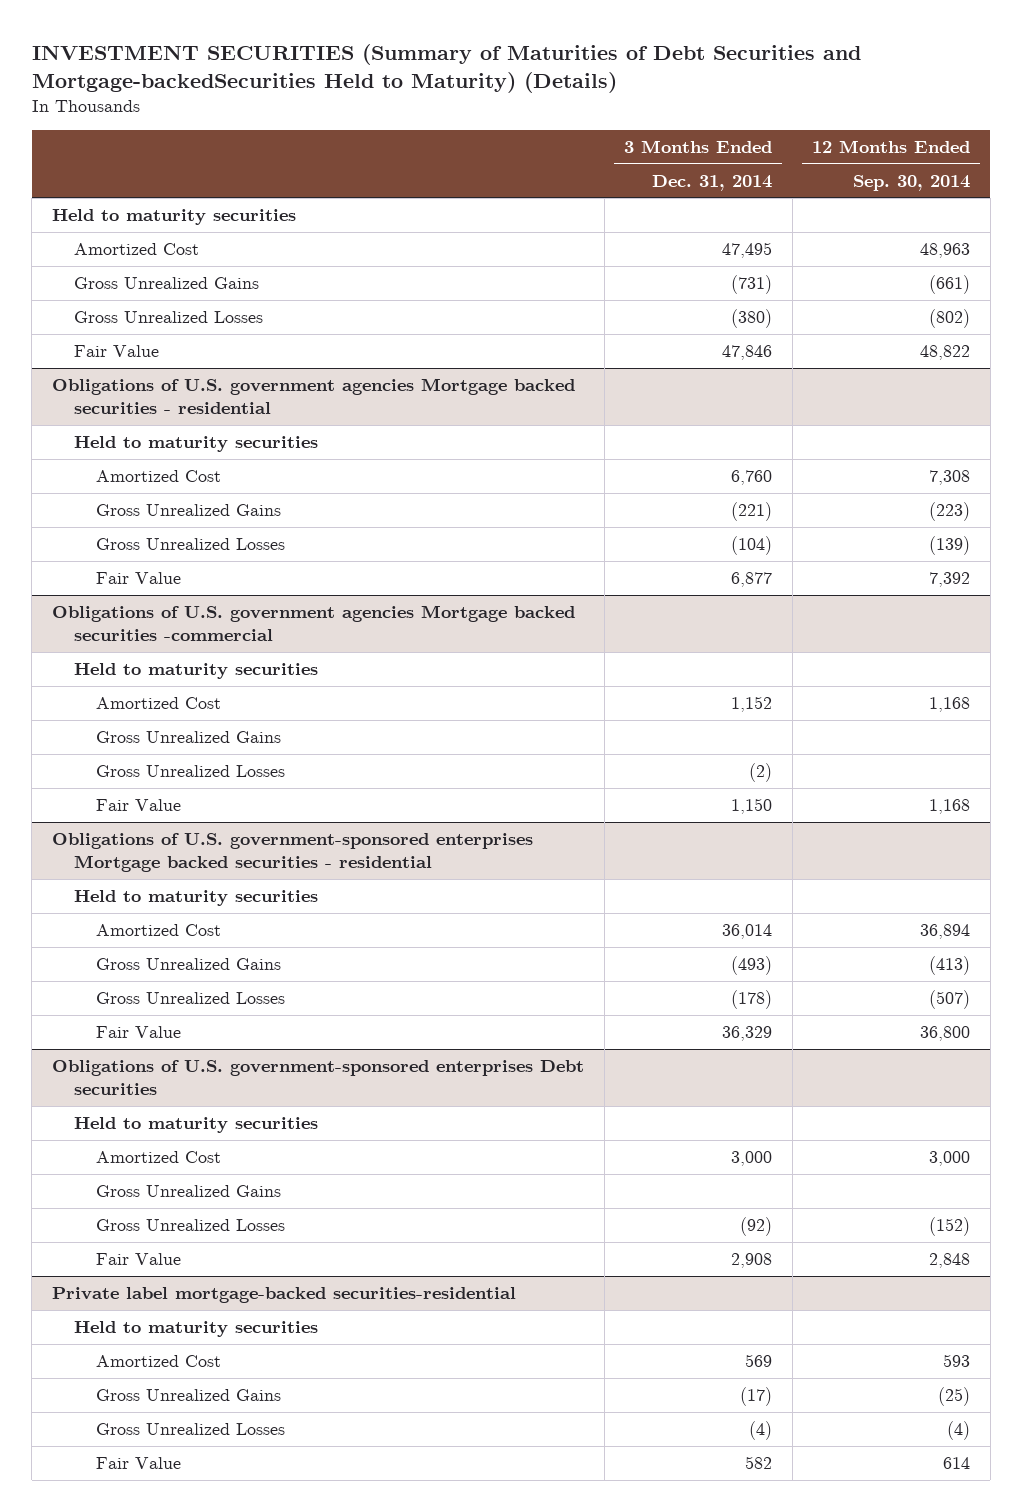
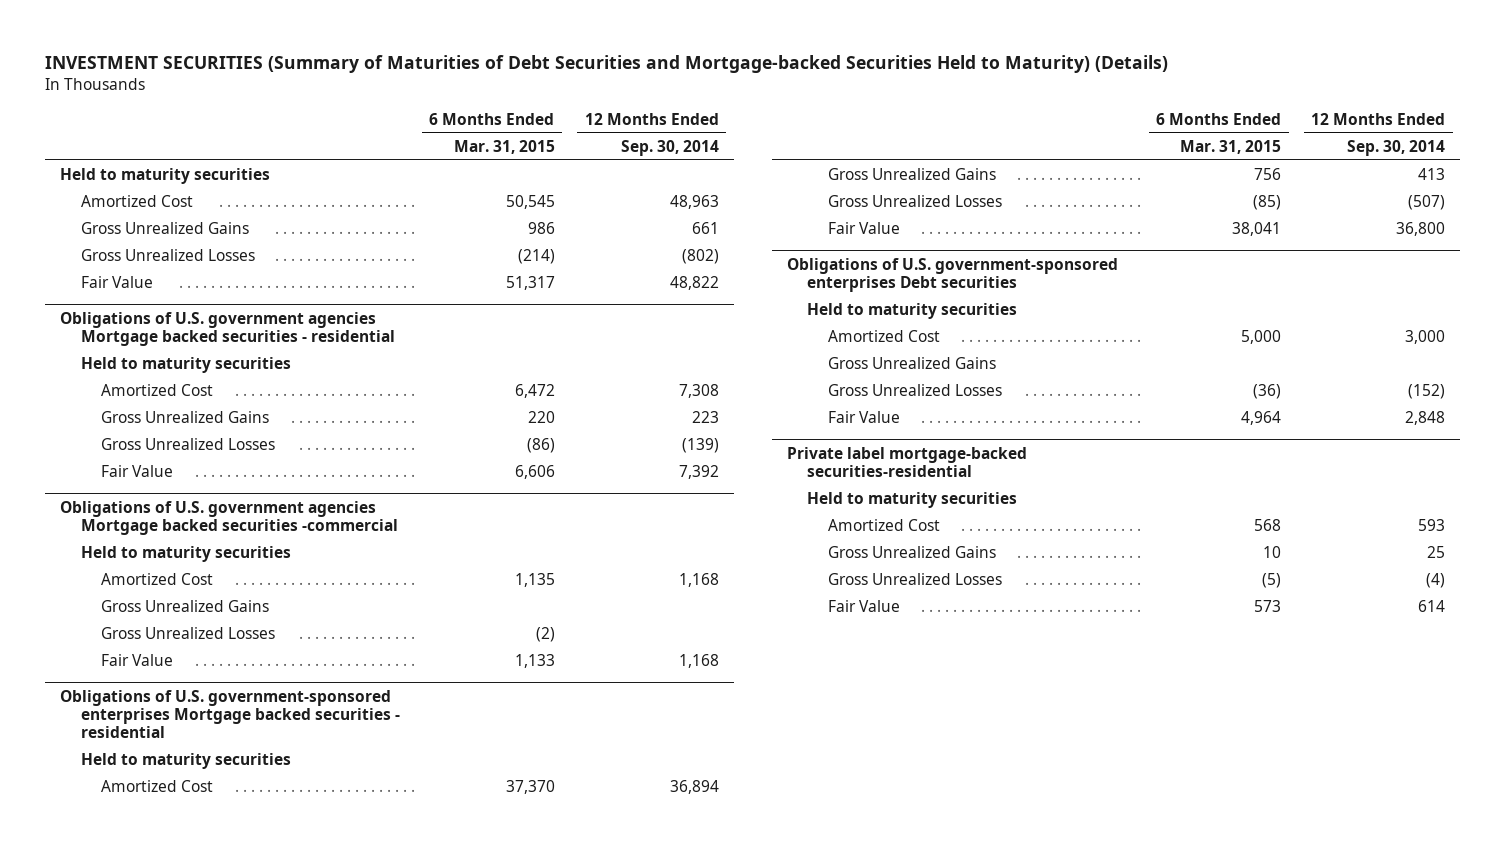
- INVESTMENT SECURITIES (Summary of Maturities of Debt Securities and Mortgage-backedSecurities Held to Maturity) (Details)
+ INVESTMENT SECURITIES (Summary of Maturities of Debt Securities and Mortgage-backed Securities Held to Maturity) (Details)
- | 3 Months Ended Dec. 31, 2014 | 12 Months Ended Sep. 30, 2014
+ | 6 Months Ended Mar. 31, 2015 | 12 Months Ended Sep. 30, 2014
- Gross Unrealized Gains | (731) | (661)
+ Gross Unrealized Gains | 986 | 661
@ Obligations of U.S. government agencies Mortgage backed securities - residential
- Gross Unrealized Gains | (221) | (223)
+ Gross Unrealized Gains | 220 | 223
@ Obligations of U.S. government-sponsored enterprises Mortgage backed securities - residential
- Gross Unrealized Gains | (493) | (413)
+ Gross Unrealized Gains | 756 | 413
@ Private label mortgage-backed securities-residential
- Gross Unrealized Gains | (17) | (25)
+ Gross Unrealized Gains | 10 | 25

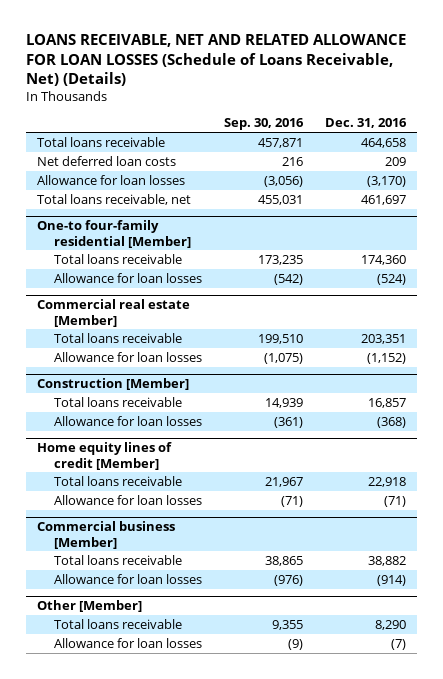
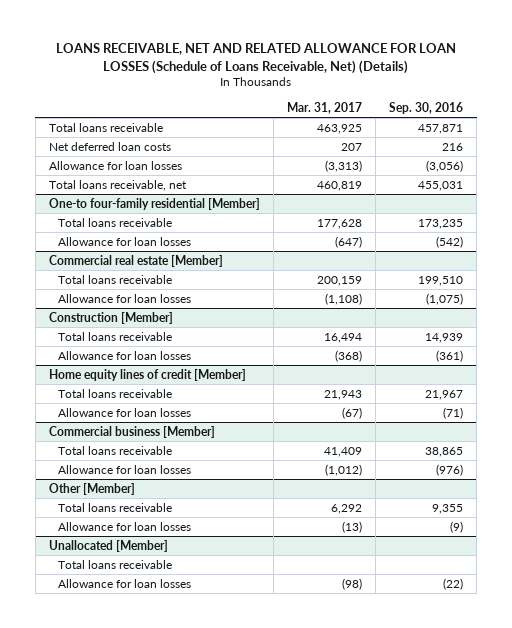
- | Sep. 30, 2016 | Dec. 31, 2016
+ | Mar. 31, 2017 | Sep. 30, 2016
+ Unallocated [Member]
+ Total loans receivable
+ Allowance for loan losses | (98) | (22)

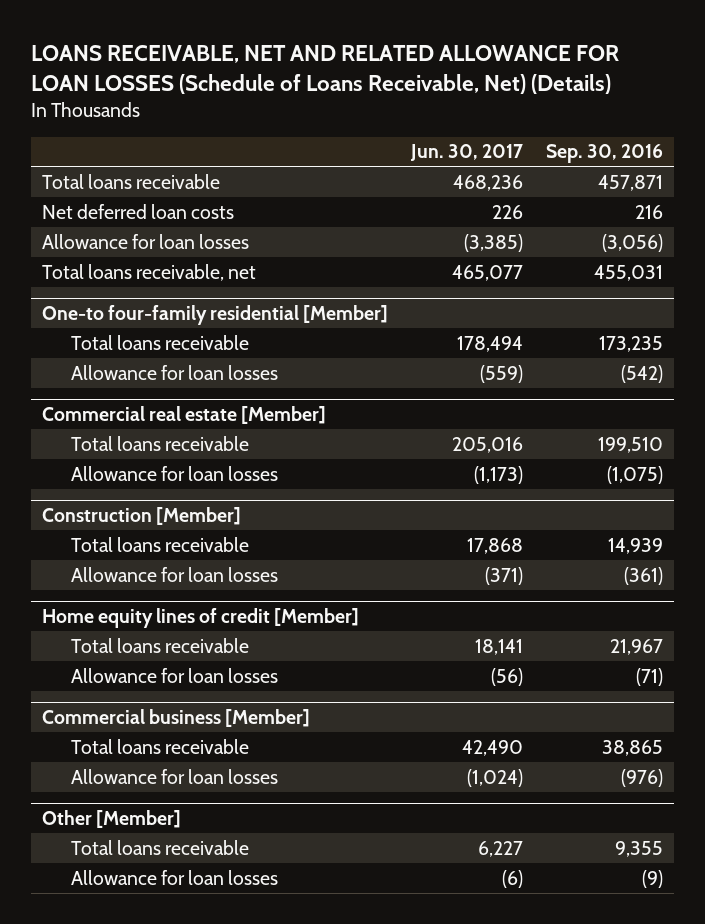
- | Mar. 31, 2017 | Sep. 30, 2016
+ | Jun. 30, 2017 | Sep. 30, 2016
- Unallocated [Member]
- Total loans receivable
- Allowance for loan losses | (98) | (22)

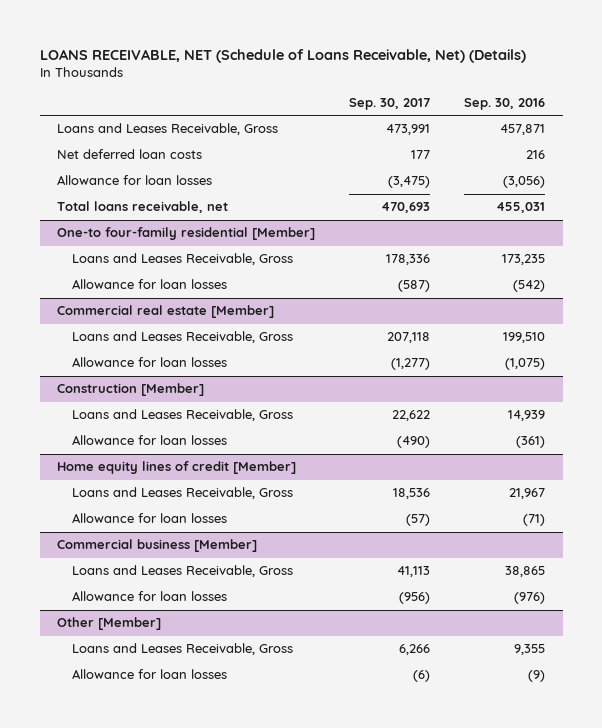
- LOANS RECEIVABLE, NET AND RELATED ALLOWANCE FOR LOAN LOSSES (Schedule of Loans Receivable, Net) (Details)
+ LOANS RECEIVABLE, NET (Schedule of Loans Receivable, Net) (Details)
- | Jun. 30, 2017 | Sep. 30, 2016
+ | Sep. 30, 2017 | Sep. 30, 2016
- Total loans receivable | 468,236 | 457,871
+ Loans and Leases Receivable, Gross | 473,991 | 457,871
@ One-to four-family residential [Member]
- Total loans receivable | 178,494 | 173,235
+ Loans and Leases Receivable, Gross | 178,336 | 173,235
@ Commercial real estate [Member]
- Total loans receivable | 205,016 | 199,510
+ Loans and Leases Receivable, Gross | 207,118 | 199,510
@ Construction [Member]
- Total loans receivable | 17,868 | 14,939
+ Loans and Leases Receivable, Gross | 22,622 | 14,939
@ Home equity lines of credit [Member]
- Total loans receivable | 18,141 | 21,967
+ Loans and Leases Receivable, Gross | 18,536 | 21,967
@ Commercial business [Member]
- Total loans receivable | 42,490 | 38,865
+ Loans and Leases Receivable, Gross | 41,113 | 38,865
@ Other [Member]
- Total loans receivable | 6,227 | 9,355
+ Loans and Leases Receivable, Gross | 6,266 | 9,355

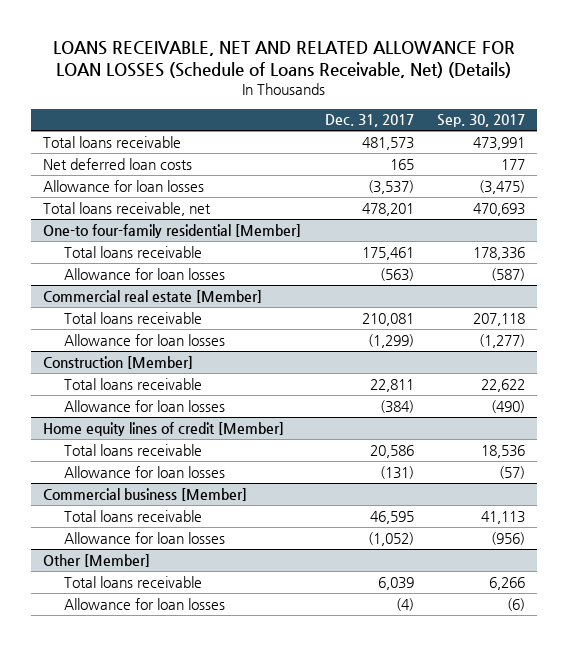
- LOANS RECEIVABLE, NET (Schedule of Loans Receivable, Net) (Details)
+ LOANS RECEIVABLE, NET AND RELATED ALLOWANCE FOR LOAN LOSSES (Schedule of Loans Receivable, Net) (Details)
- | Sep. 30, 2017 | Sep. 30, 2016
+ | Dec. 31, 2017 | Sep. 30, 2017
- Loans and Leases Receivable, Gross | 473,991 | 457,871
+ Total loans receivable | 481,573 | 473,991
@ One-to four-family residential [Member]
- Loans and Leases Receivable, Gross | 178,336 | 173,235
+ Total loans receivable | 175,461 | 178,336
@ Commercial real estate [Member]
- Loans and Leases Receivable, Gross | 207,118 | 199,510
+ Total loans receivable | 210,081 | 207,118
@ Construction [Member]
- Loans and Leases Receivable, Gross | 22,622 | 14,939
+ Total loans receivable | 22,811 | 22,622
@ Home equity lines of credit [Member]
- Loans and Leases Receivable, Gross | 18,536 | 21,967
+ Total loans receivable | 20,586 | 18,536
@ Commercial business [Member]
- Loans and Leases Receivable, Gross | 41,113 | 38,865
+ Total loans receivable | 46,595 | 41,113
@ Other [Member]
- Loans and Leases Receivable, Gross | 6,266 | 9,355
+ Total loans receivable | 6,039 | 6,266

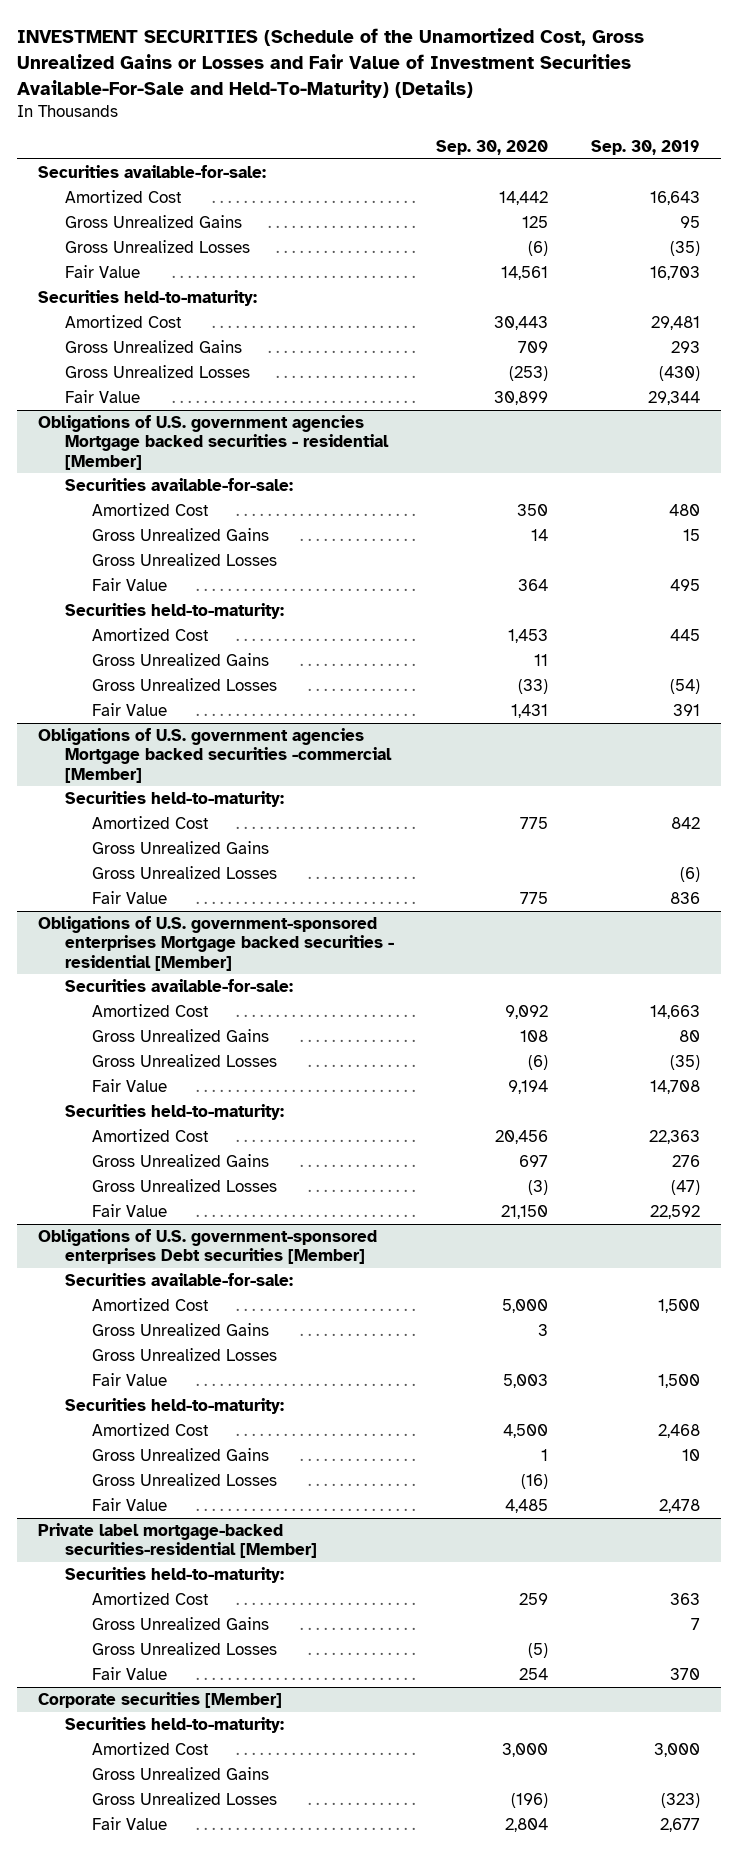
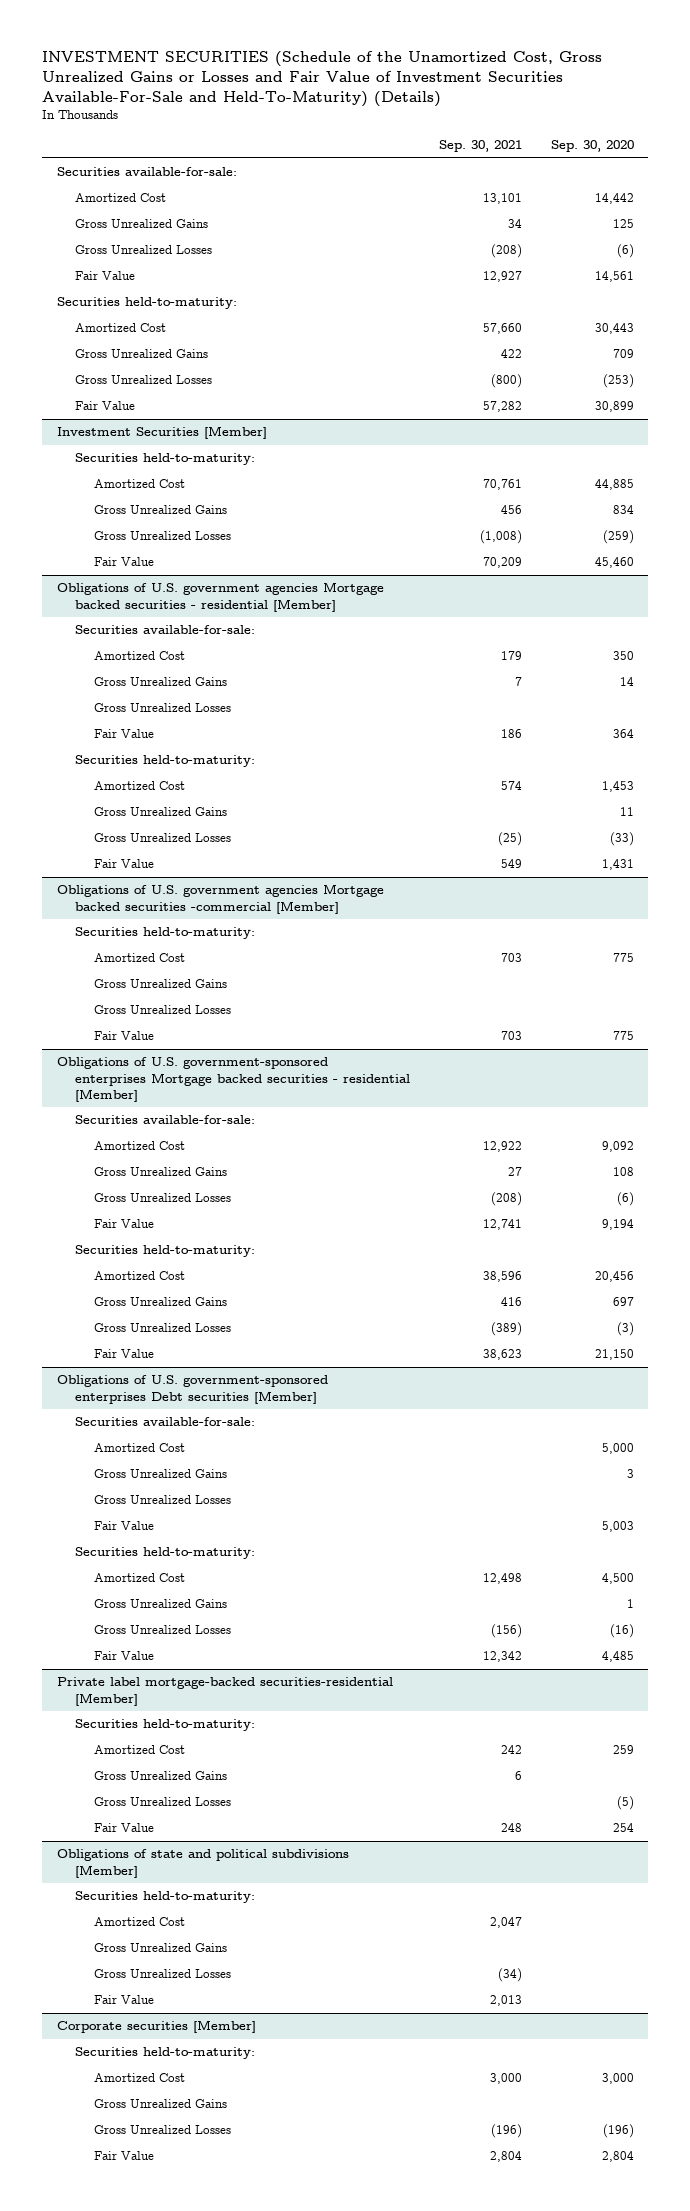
- | Sep. 30, 2020 | Sep. 30, 2019
+ | Sep. 30, 2021 | Sep. 30, 2020
+ Investment Securities [Member]
+ Securities held-to-maturity:
+ Amortized Cost | 70,761 | 44,885
+ Gross Unrealized Gains | 456 | 834
+ Gross Unrealized Losses | (1,008) | (259)
+ Fair Value | 70,209 | 45,460
+ Obligations of state and political subdivisions [Member]
+ Securities held-to-maturity:
+ Amortized Cost | 2,047 |
+ Gross Unrealized Gains
+ Gross Unrealized Losses | (34) |
+ Fair Value | 2,013 |

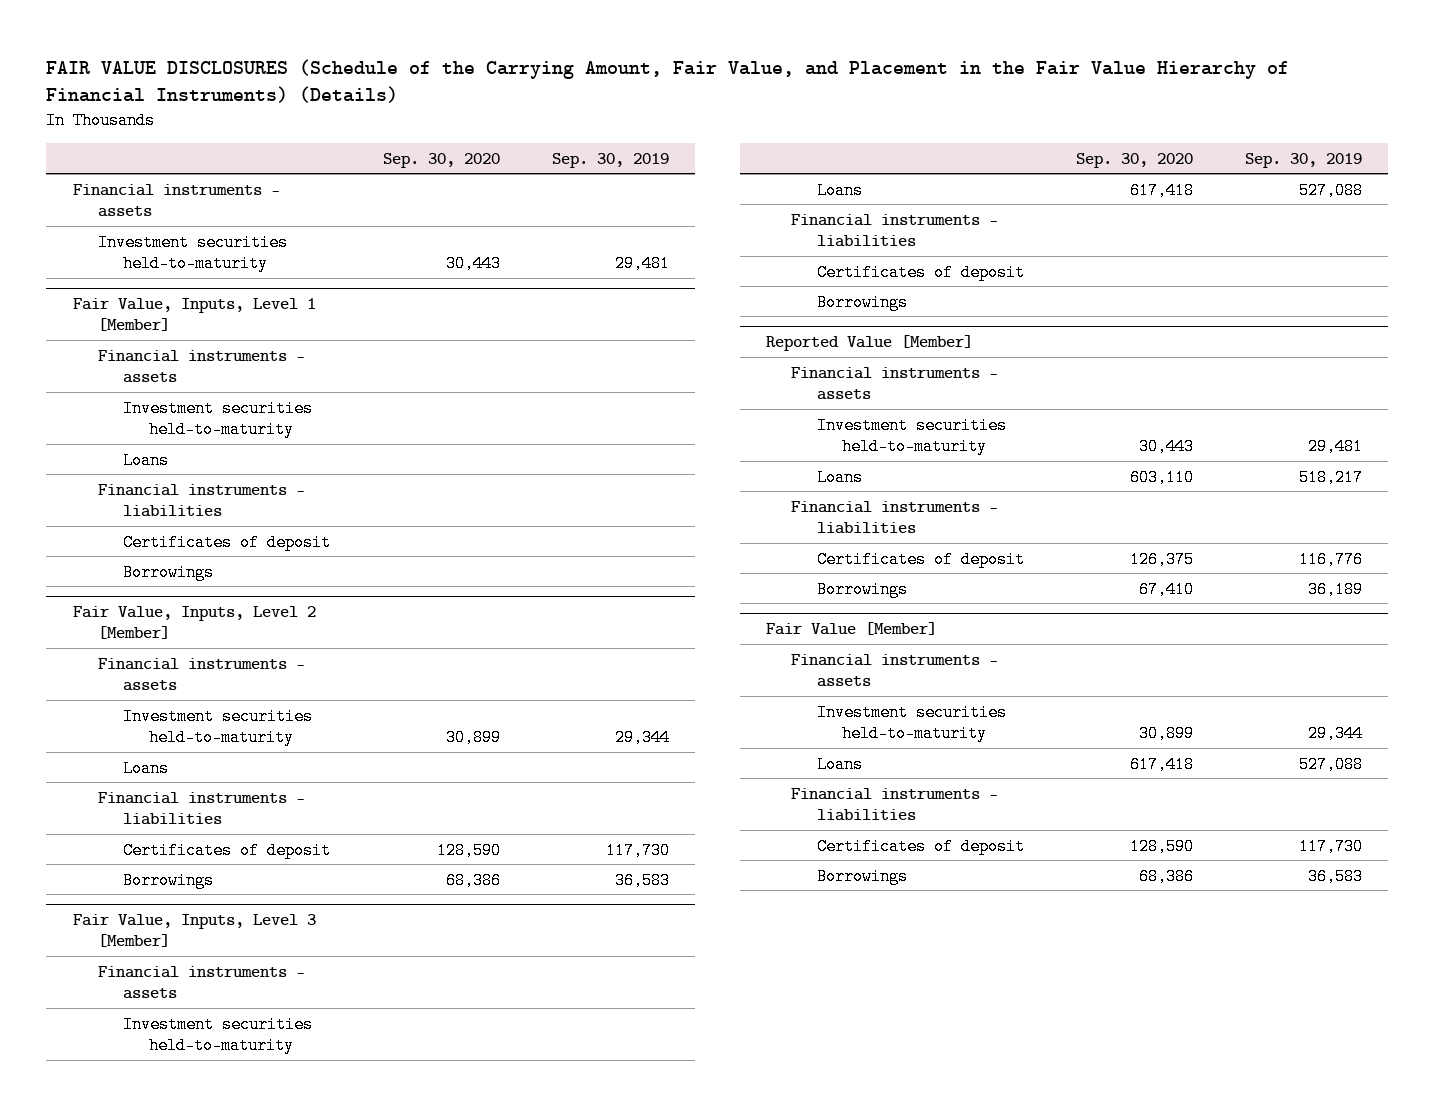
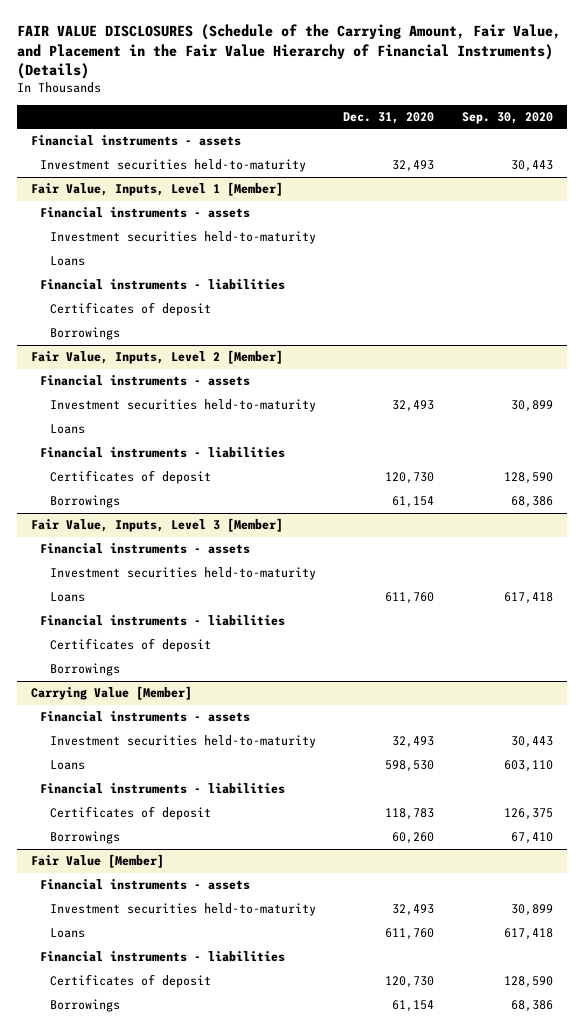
- | Sep. 30, 2020 | Sep. 30, 2019
+ | Dec. 31, 2020 | Sep. 30, 2020
- Reported Value [Member]
+ Carrying Value [Member]

